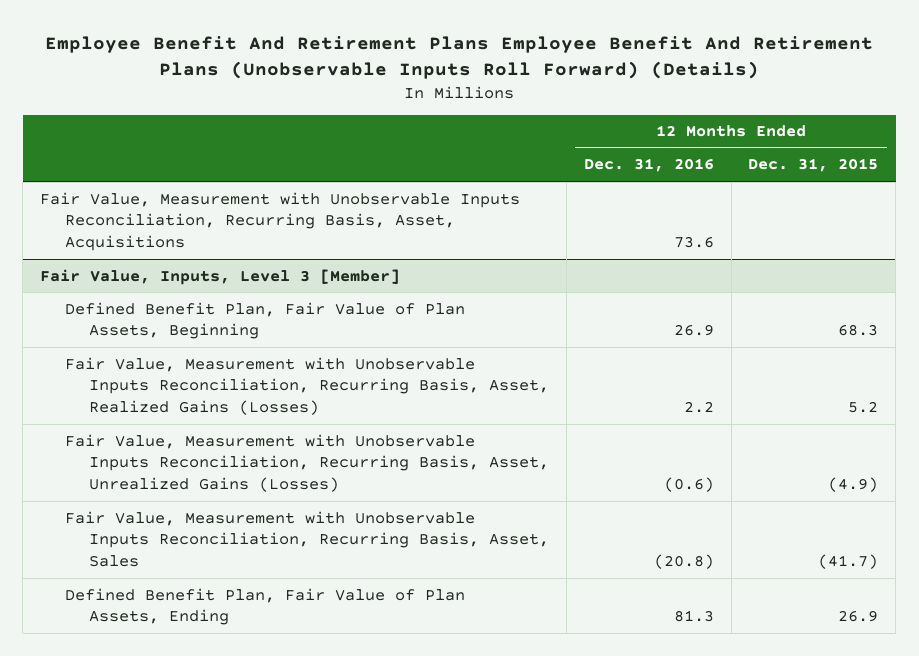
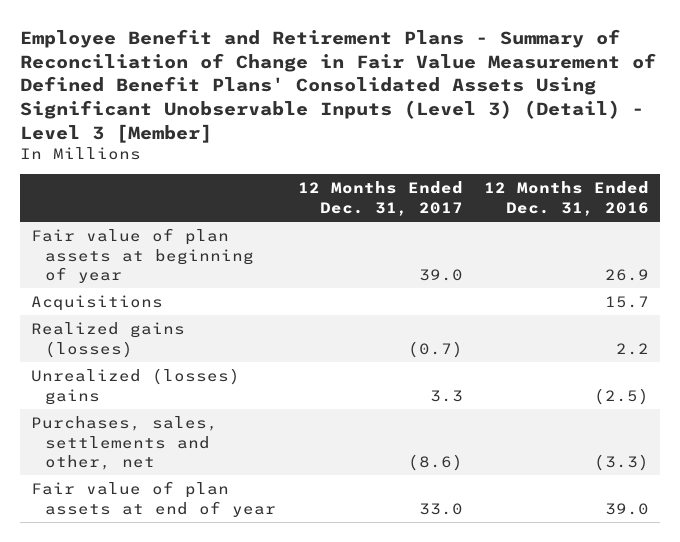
- Employee Benefit And Retirement Plans Employee Benefit And Retirement Plans (Unobservable Inputs Roll Forward) (Details)
+ Employee Benefit and Retirement Plans - Summary of Reconciliation of Change in Fair Value Measurement of Defined Benefit Plans' Consolidated Assets Using Significant Unobservable Inputs (Level 3) (Detail) - Level 3 [Member]
- | 12 Months Ended Dec. 31, 2016 | 12 Months Ended Dec. 31, 2015
+ | 12 Months Ended Dec. 31, 2017 | 12 Months Ended Dec. 31, 2016
- Fair Value, Measurement with Unobservable Inputs Reconciliation, Recurring Basis, Asset, Acquisitions | 73.6 |
- Fair Value, Inputs, Level 3 [Member]
- Defined Benefit Plan, Fair Value of Plan Assets, Beginning | 26.9 | 68.3
- Fair Value, Measurement with Unobservable Inputs Reconciliation, Recurring Basis, Asset, Realized Gains (Losses) | 2.2 | 5.2
- Fair Value, Measurement with Unobservable Inputs Reconciliation, Recurring Basis, Asset, Unrealized Gains (Losses) | (0.6) | (4.9)
- Fair Value, Measurement with Unobservable Inputs Reconciliation, Recurring Basis, Asset, Sales | (20.8) | (41.7)
- Defined Benefit Plan, Fair Value of Plan Assets, Ending | 81.3 | 26.9
+ Fair value of plan assets at beginning of year | 39.0 | 26.9
+ Acquisitions | | 15.7
+ Realized gains (losses) | (0.7) | 2.2
+ Unrealized (losses) gains | 3.3 | (2.5)
+ Purchases, sales, settlements and other, net | (8.6) | (3.3)
+ Fair value of plan assets at end of year | 33.0 | 39.0

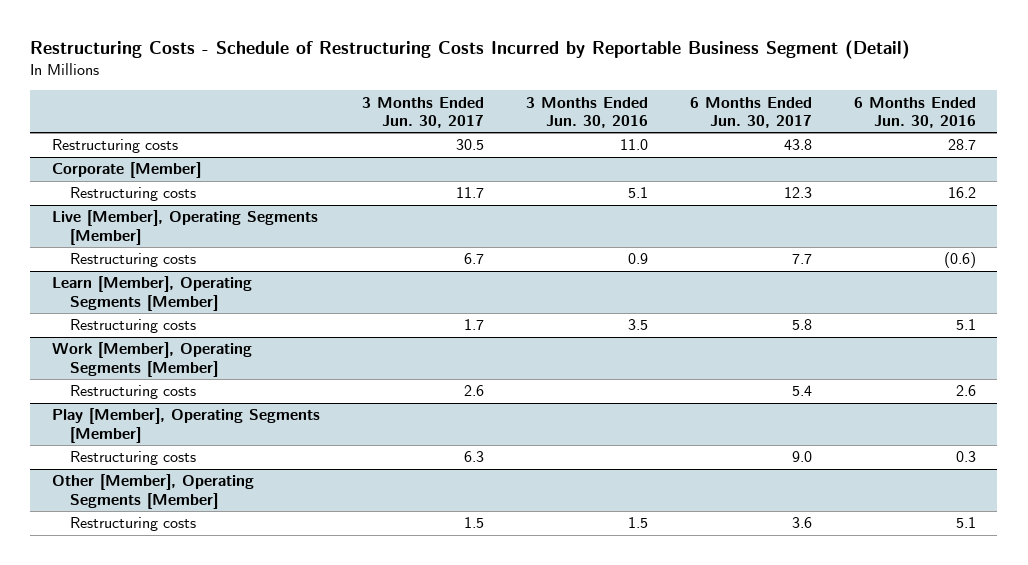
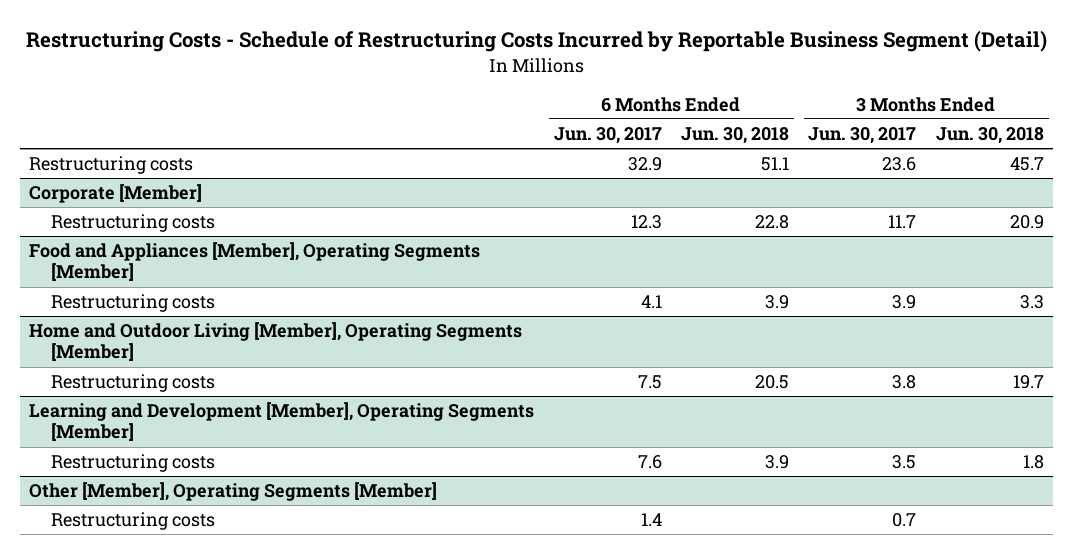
- | 3 Months Ended Jun. 30, 2017 | 3 Months Ended Jun. 30, 2016 | 6 Months Ended Jun. 30, 2017 | 6 Months Ended Jun. 30, 2016
+ | 6 Months Ended Jun. 30, 2017 | 6 Months Ended Jun. 30, 2018 | 3 Months Ended Jun. 30, 2017 | 3 Months Ended Jun. 30, 2018
- Restructuring costs | 30.5 | 11.0 | 43.8 | 28.7
+ Restructuring costs | 32.9 | 51.1 | 23.6 | 45.7
- Live [Member], Operating Segments [Member]
- Restructuring costs | 6.7 | 0.9 | 7.7 | (0.6)
- Learn [Member], Operating Segments [Member]
- Restructuring costs | 1.7 | 3.5 | 5.8 | 5.1
- Work [Member], Operating Segments [Member]
- Restructuring costs | 2.6 | | 5.4 | 2.6
- Play [Member], Operating Segments [Member]
- Restructuring costs | 6.3 | | 9.0 | 0.3
+ Food and Appliances [Member], Operating Segments [Member]
+ Restructuring costs | 4.1 | 3.9 | 3.9 | 3.3
+ Home and Outdoor Living [Member], Operating Segments [Member]
+ Restructuring costs | 7.5 | 20.5 | 3.8 | 19.7
+ Learning and Development [Member], Operating Segments [Member]
+ Restructuring costs | 7.6 | 3.9 | 3.5 | 1.8
@ Other [Member], Operating Segments [Member]
- Restructuring costs | 1.5 | 1.5 | 3.6 | 5.1
+ Restructuring costs | 1.4 | | 0.7 |

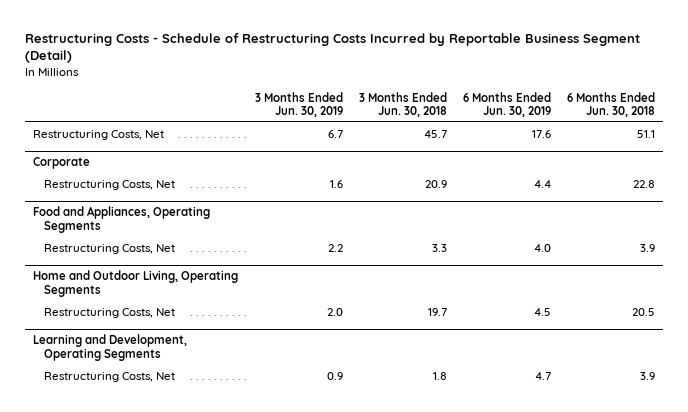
- | 6 Months Ended Jun. 30, 2017 | 6 Months Ended Jun. 30, 2018 | 3 Months Ended Jun. 30, 2017 | 3 Months Ended Jun. 30, 2018
+ | 3 Months Ended Jun. 30, 2019 | 3 Months Ended Jun. 30, 2018 | 6 Months Ended Jun. 30, 2019 | 6 Months Ended Jun. 30, 2018
- Restructuring costs | 32.9 | 51.1 | 23.6 | 45.7
- Corporate [Member]
- Restructuring costs | 12.3 | 22.8 | 11.7 | 20.9
- Food and Appliances [Member], Operating Segments [Member]
- Restructuring costs | 4.1 | 3.9 | 3.9 | 3.3
- Home and Outdoor Living [Member], Operating Segments [Member]
- Restructuring costs | 7.5 | 20.5 | 3.8 | 19.7
- Learning and Development [Member], Operating Segments [Member]
- Restructuring costs | 7.6 | 3.9 | 3.5 | 1.8
- Other [Member], Operating Segments [Member]
- Restructuring costs | 1.4 | | 0.7 |
+ Restructuring Costs, Net | 6.7 | 45.7 | 17.6 | 51.1
+ Corporate
+ Restructuring Costs, Net | 1.6 | 20.9 | 4.4 | 22.8
+ Food and Appliances, Operating Segments
+ Restructuring Costs, Net | 2.2 | 3.3 | 4.0 | 3.9
+ Home and Outdoor Living, Operating Segments
+ Restructuring Costs, Net | 2.0 | 19.7 | 4.5 | 20.5
+ Learning and Development, Operating Segments
+ Restructuring Costs, Net | 0.9 | 1.8 | 4.7 | 3.9

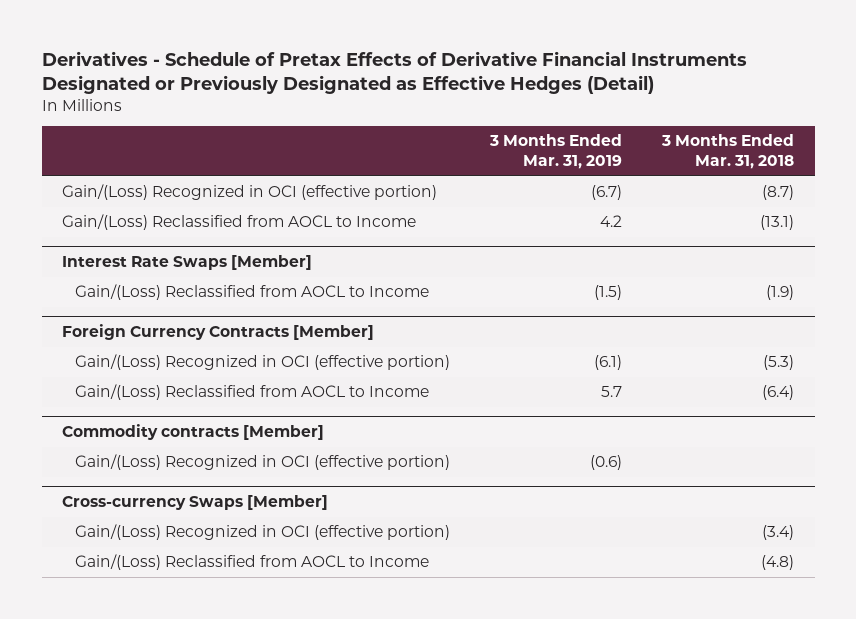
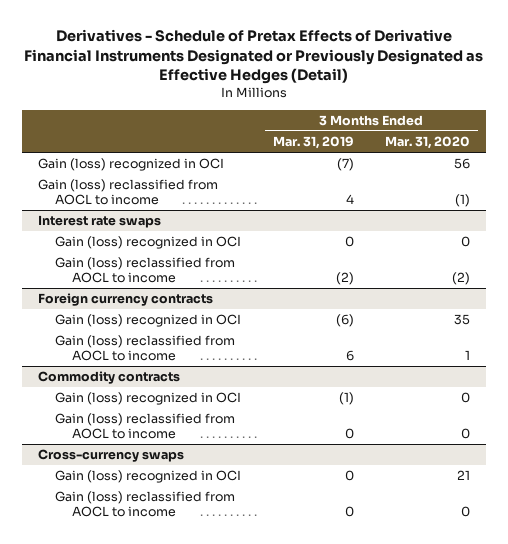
- | 3 Months Ended Mar. 31, 2019 | 3 Months Ended Mar. 31, 2018
+ | 3 Months Ended Mar. 31, 2019 | 3 Months Ended Mar. 31, 2020
- Gain/(Loss) Recognized in OCI (effective portion) | (6.7) | (8.7)
- Gain/(Loss) Reclassified from AOCL to Income | 4.2 | (13.1)
- Interest Rate Swaps [Member]
- Gain/(Loss) Reclassified from AOCL to Income | (1.5) | (1.9)
- Foreign Currency Contracts [Member]
- Gain/(Loss) Recognized in OCI (effective portion) | (6.1) | (5.3)
- Gain/(Loss) Reclassified from AOCL to Income | 5.7 | (6.4)
- Commodity contracts [Member]
- Gain/(Loss) Recognized in OCI (effective portion) | (0.6) |
- Cross-currency Swaps [Member]
- Gain/(Loss) Recognized in OCI (effective portion) | | (3.4)
- Gain/(Loss) Reclassified from AOCL to Income | | (4.8)
+ Gain (loss) recognized in OCI | (7) | 56
+ Gain (loss) reclassified from AOCL to income | 4 | (1)
+ Interest rate swaps
+ Gain (loss) recognized in OCI | 0 | 0
+ Gain (loss) reclassified from AOCL to income | (2) | (2)
+ Foreign currency contracts
+ Gain (loss) recognized in OCI | (6) | 35
+ Gain (loss) reclassified from AOCL to income | 6 | 1
+ Commodity contracts
+ Gain (loss) recognized in OCI | (1) | 0
+ Gain (loss) reclassified from AOCL to income | 0 | 0
+ Cross-currency swaps
+ Gain (loss) recognized in OCI | 0 | 21
+ Gain (loss) reclassified from AOCL to income | 0 | 0

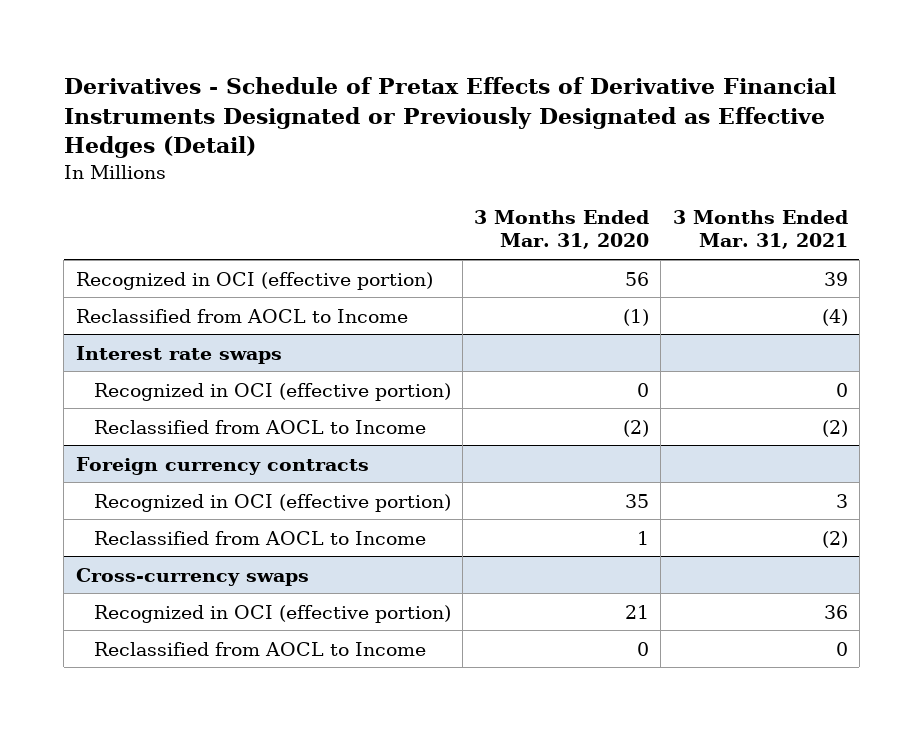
- | 3 Months Ended Mar. 31, 2019 | 3 Months Ended Mar. 31, 2020
+ | 3 Months Ended Mar. 31, 2020 | 3 Months Ended Mar. 31, 2021
- Gain (loss) recognized in OCI | (7) | 56
- Gain (loss) reclassified from AOCL to income | 4 | (1)
+ Recognized in OCI (effective portion) | 56 | 39
+ Reclassified from AOCL to Income | (1) | (4)
@ Interest rate swaps
- Gain (loss) recognized in OCI | 0 | 0
- Gain (loss) reclassified from AOCL to income | (2) | (2)
+ Recognized in OCI (effective portion) | 0 | 0
+ Reclassified from AOCL to Income | (2) | (2)
@ Foreign currency contracts
- Gain (loss) recognized in OCI | (6) | 35
- Gain (loss) reclassified from AOCL to income | 6 | 1
- Commodity contracts
- Gain (loss) recognized in OCI | (1) | 0
- Gain (loss) reclassified from AOCL to income | 0 | 0
@ Foreign currency contracts
+ Recognized in OCI (effective portion) | 35 | 3
+ Reclassified from AOCL to Income | 1 | (2)
@ Cross-currency swaps
- Gain (loss) recognized in OCI | 0 | 21
- Gain (loss) reclassified from AOCL to income | 0 | 0
+ Recognized in OCI (effective portion) | 21 | 36
+ Reclassified from AOCL to Income | 0 | 0

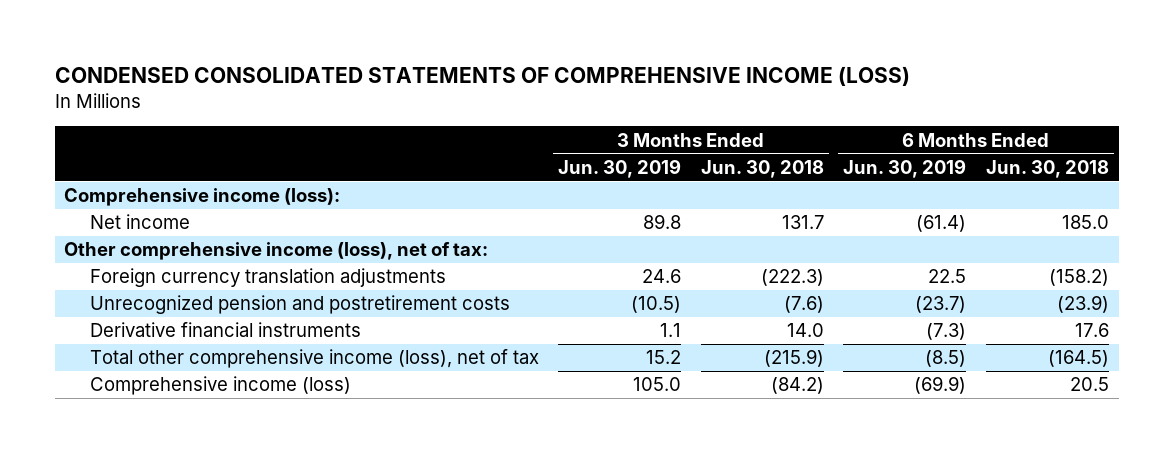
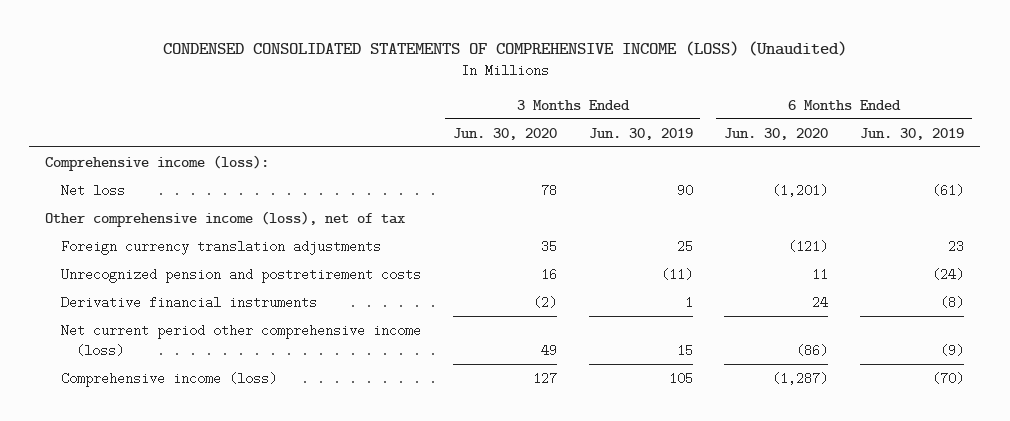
- CONDENSED CONSOLIDATED STATEMENTS OF COMPREHENSIVE INCOME (LOSS)
+ CONDENSED CONSOLIDATED STATEMENTS OF COMPREHENSIVE INCOME (LOSS) (Unaudited)
- | 3 Months Ended Jun. 30, 2019 | 3 Months Ended Jun. 30, 2018 | 6 Months Ended Jun. 30, 2019 | 6 Months Ended Jun. 30, 2018
+ | 3 Months Ended Jun. 30, 2020 | 3 Months Ended Jun. 30, 2019 | 6 Months Ended Jun. 30, 2020 | 6 Months Ended Jun. 30, 2019
- Net income | 89.8 | 131.7 | (61.4) | 185.0
- Other comprehensive income (loss), net of tax:
- Foreign currency translation adjustments | 24.6 | (222.3) | 22.5 | (158.2)
- Unrecognized pension and postretirement costs | (10.5) | (7.6) | (23.7) | (23.9)
- Derivative financial instruments | 1.1 | 14.0 | (7.3) | 17.6
- Total other comprehensive income (loss), net of tax | 15.2 | (215.9) | (8.5) | (164.5)
- Comprehensive income (loss) | 105.0 | (84.2) | (69.9) | 20.5
+ Net loss | 78 | 90 | (1,201) | (61)
+ Other comprehensive income (loss), net of tax
+ Foreign currency translation adjustments | 35 | 25 | (121) | 23
+ Unrecognized pension and postretirement costs | 16 | (11) | 11 | (24)
+ Derivative financial instruments | (2) | 1 | 24 | (8)
+ Net current period other comprehensive income (loss) | 49 | 15 | (86) | (9)
+ Comprehensive income (loss) | 127 | 105 | (1,287) | (70)

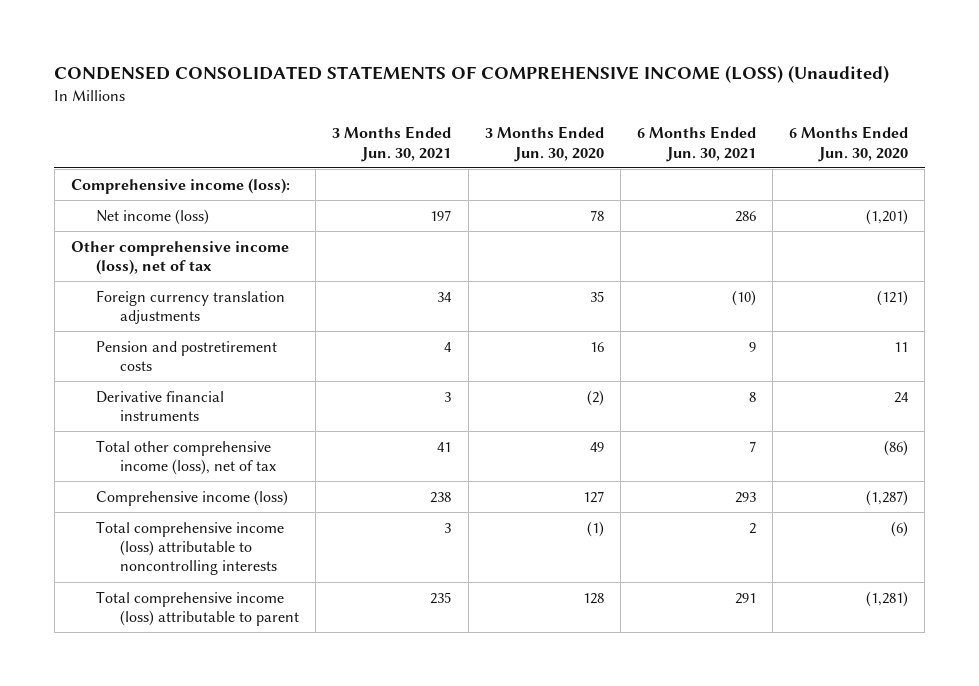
- | 3 Months Ended Jun. 30, 2020 | 3 Months Ended Jun. 30, 2019 | 6 Months Ended Jun. 30, 2020 | 6 Months Ended Jun. 30, 2019
+ | 3 Months Ended Jun. 30, 2021 | 3 Months Ended Jun. 30, 2020 | 6 Months Ended Jun. 30, 2021 | 6 Months Ended Jun. 30, 2020
- Net loss | 78 | 90 | (1,201) | (61)
+ Net income (loss) | 197 | 78 | 286 | (1,201)
- Unrecognized pension and postretirement costs | 16 | (11) | 11 | (24)
+ Pension and postretirement costs | 4 | 16 | 9 | 11
- Net current period other comprehensive income (loss) | 49 | 15 | (86) | (9)
+ Total other comprehensive income (loss), net of tax | 41 | 49 | 7 | (86)
+ Total comprehensive income (loss) attributable to noncontrolling interests | 3 | (1) | 2 | (6)
+ Total comprehensive income (loss) attributable to parent | 235 | 128 | 291 | (1,281)

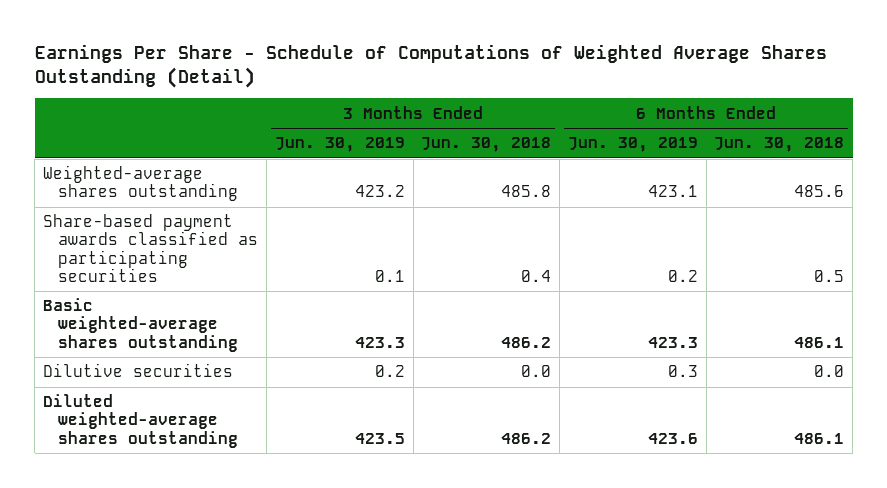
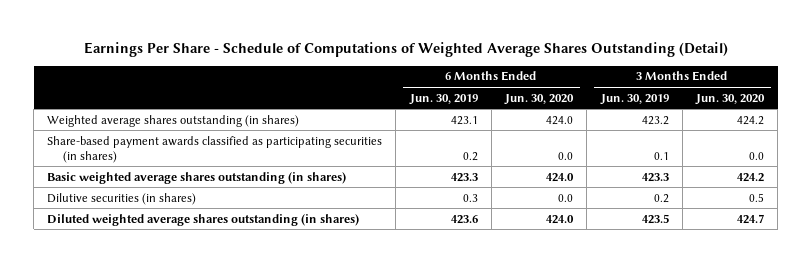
- | 3 Months Ended Jun. 30, 2019 | 3 Months Ended Jun. 30, 2018 | 6 Months Ended Jun. 30, 2019 | 6 Months Ended Jun. 30, 2018
+ | 6 Months Ended Jun. 30, 2019 | 6 Months Ended Jun. 30, 2020 | 3 Months Ended Jun. 30, 2019 | 3 Months Ended Jun. 30, 2020
- Weighted-average shares outstanding | 423.2 | 485.8 | 423.1 | 485.6
- Share-based payment awards classified as participating securities | 0.1 | 0.4 | 0.2 | 0.5
- Basic weighted-average shares outstanding | 423.3 | 486.2 | 423.3 | 486.1
- Dilutive securities | 0.2 | 0.0 | 0.3 | 0.0
- Diluted weighted-average shares outstanding | 423.5 | 486.2 | 423.6 | 486.1
+ Weighted average shares outstanding (in shares) | 423.1 | 424.0 | 423.2 | 424.2
+ Share-based payment awards classified as participating securities (in shares) | 0.2 | 0.0 | 0.1 | 0.0
+ Basic weighted average shares outstanding (in shares) | 423.3 | 424.0 | 423.3 | 424.2
+ Dilutive securities (in shares) | 0.3 | 0.0 | 0.2 | 0.5
+ Diluted weighted average shares outstanding (in shares) | 423.6 | 424.0 | 423.5 | 424.7

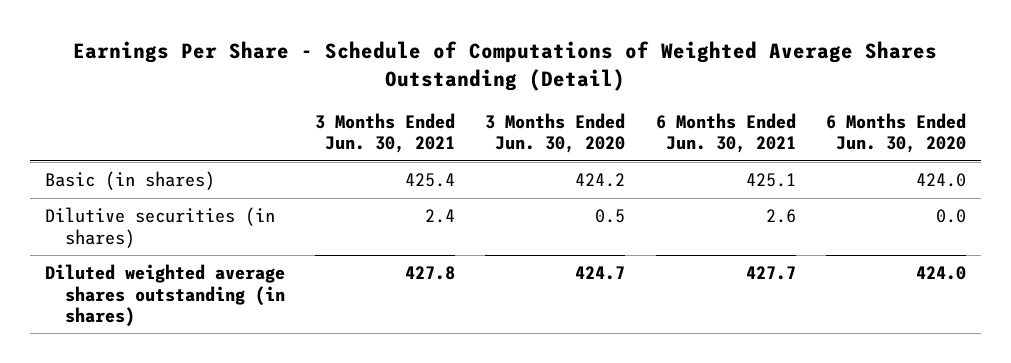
- | 6 Months Ended Jun. 30, 2019 | 6 Months Ended Jun. 30, 2020 | 3 Months Ended Jun. 30, 2019 | 3 Months Ended Jun. 30, 2020
+ | 3 Months Ended Jun. 30, 2021 | 3 Months Ended Jun. 30, 2020 | 6 Months Ended Jun. 30, 2021 | 6 Months Ended Jun. 30, 2020
- Weighted average shares outstanding (in shares) | 423.1 | 424.0 | 423.2 | 424.2
- Share-based payment awards classified as participating securities (in shares) | 0.2 | 0.0 | 0.1 | 0.0
- Basic weighted average shares outstanding (in shares) | 423.3 | 424.0 | 423.3 | 424.2
+ Basic (in shares) | 425.4 | 424.2 | 425.1 | 424.0

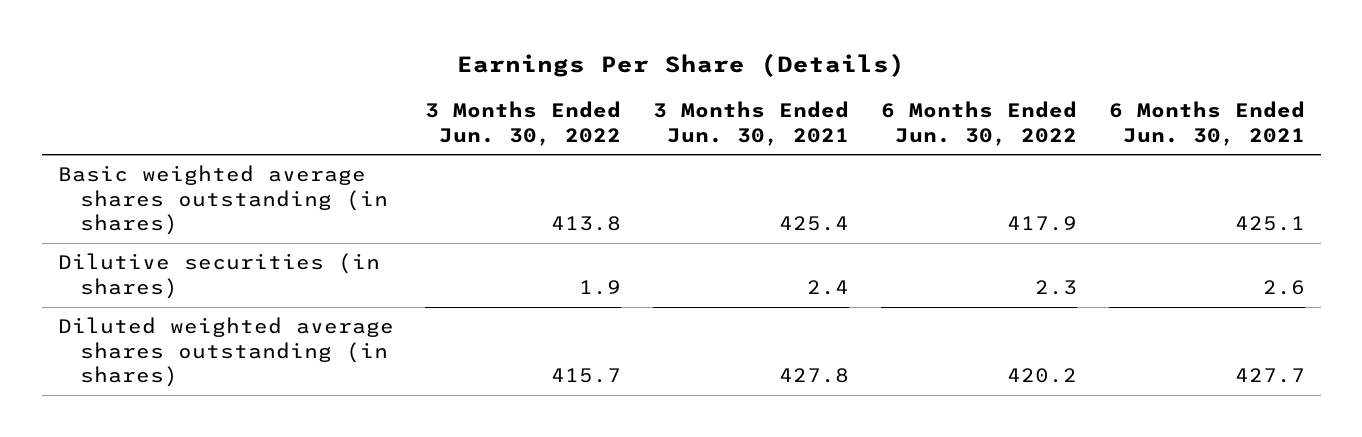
- Earnings Per Share - Schedule of Computations of Weighted Average Shares Outstanding (Detail)
+ Earnings Per Share (Details)
- | 3 Months Ended Jun. 30, 2021 | 3 Months Ended Jun. 30, 2020 | 6 Months Ended Jun. 30, 2021 | 6 Months Ended Jun. 30, 2020
+ | 3 Months Ended Jun. 30, 2022 | 3 Months Ended Jun. 30, 2021 | 6 Months Ended Jun. 30, 2022 | 6 Months Ended Jun. 30, 2021
- Basic (in shares) | 425.4 | 424.2 | 425.1 | 424.0
+ Basic weighted average shares outstanding (in shares) | 413.8 | 425.4 | 417.9 | 425.1

